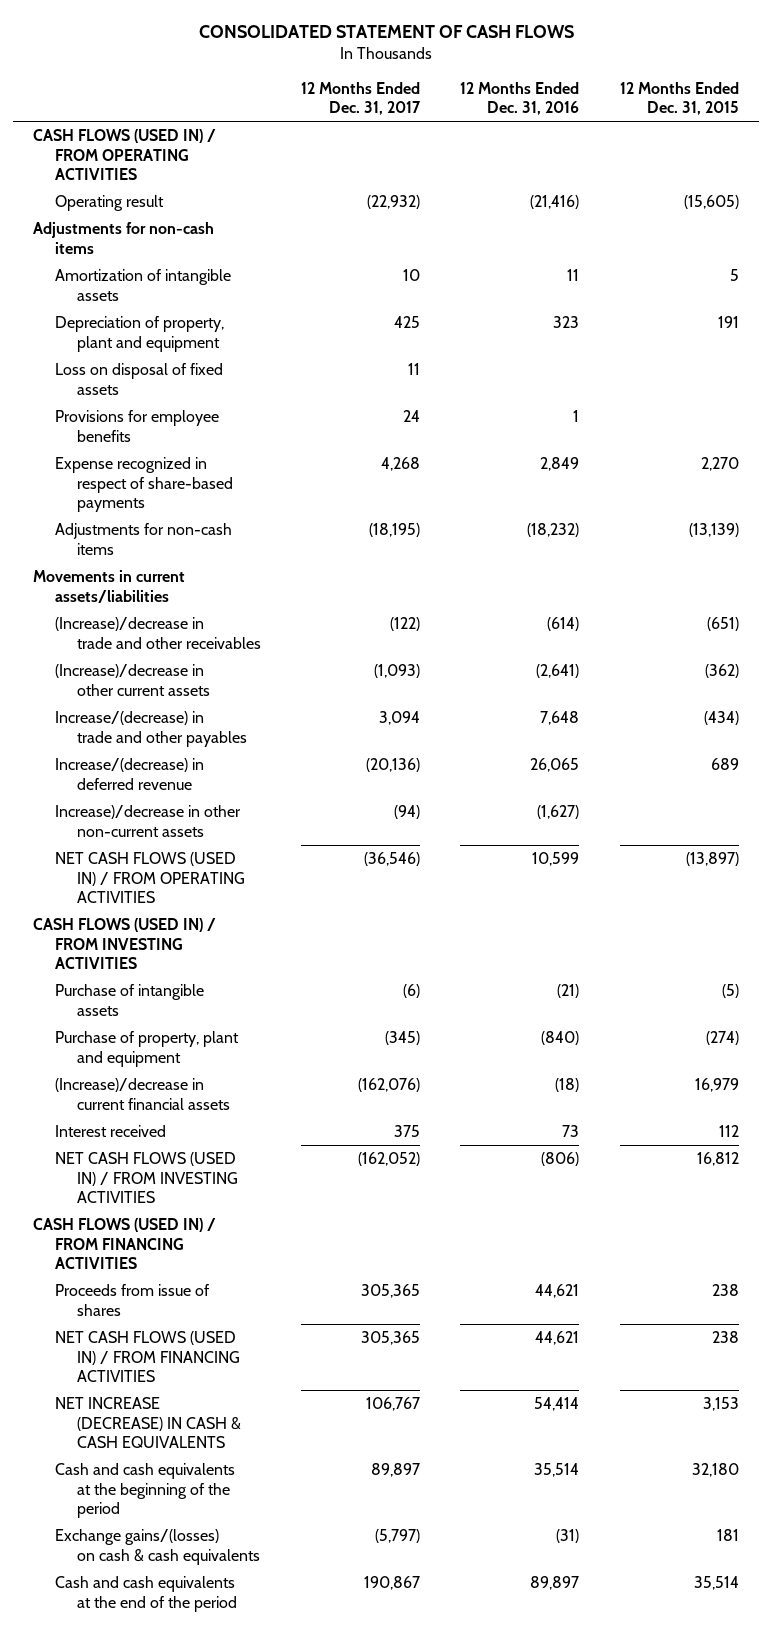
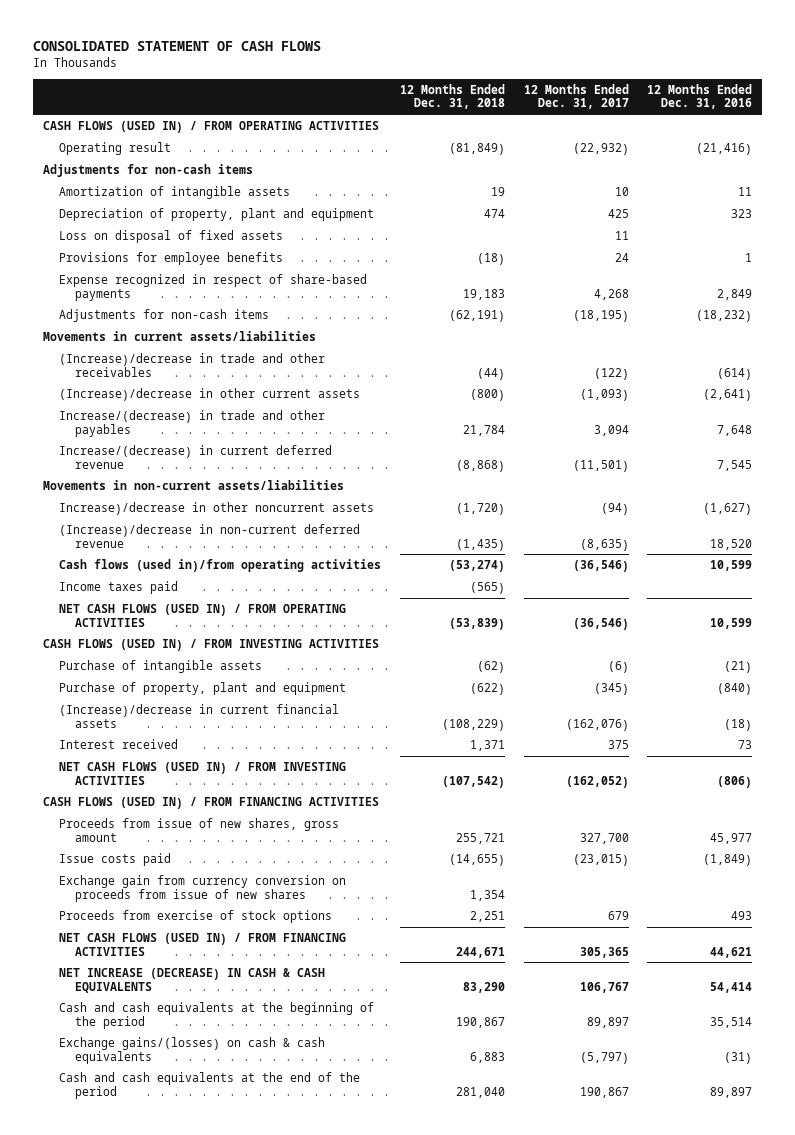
- | 12 Months Ended Dec. 31, 2017 | 12 Months Ended Dec. 31, 2016 | 12 Months Ended Dec. 31, 2015
+ | 12 Months Ended Dec. 31, 2018 | 12 Months Ended Dec. 31, 2017 | 12 Months Ended Dec. 31, 2016
- Increase/(decrease) in deferred revenue | (20,136) | 26,065 | 689
- Increase)/decrease in other non-current assets | (94) | (1,627) |
+ Increase/(decrease) in current deferred revenue | (8,868) | (11,501) | 7,545
+ Movements in non-current assets/liabilities
+ Increase)/decrease in other noncurrent assets | (1,720) | (94) | (1,627)
+ (Increase)/decrease in non-current deferred revenue | (1,435) | (8,635) | 18,520
+ Cash flows (used in)/from operating activities | (53,274) | (36,546) | 10,599
+ Income taxes paid | (565) | |
- Proceeds from issue of shares | 305,365 | 44,621 | 238
+ Proceeds from issue of new shares, gross amount | 255,721 | 327,700 | 45,977
+ Issue costs paid | (14,655) | (23,015) | (1,849)
+ Exchange gain from currency conversion on proceeds from issue of new shares | 1,354 | |
+ Proceeds from exercise of stock options | 2,251 | 679 | 493

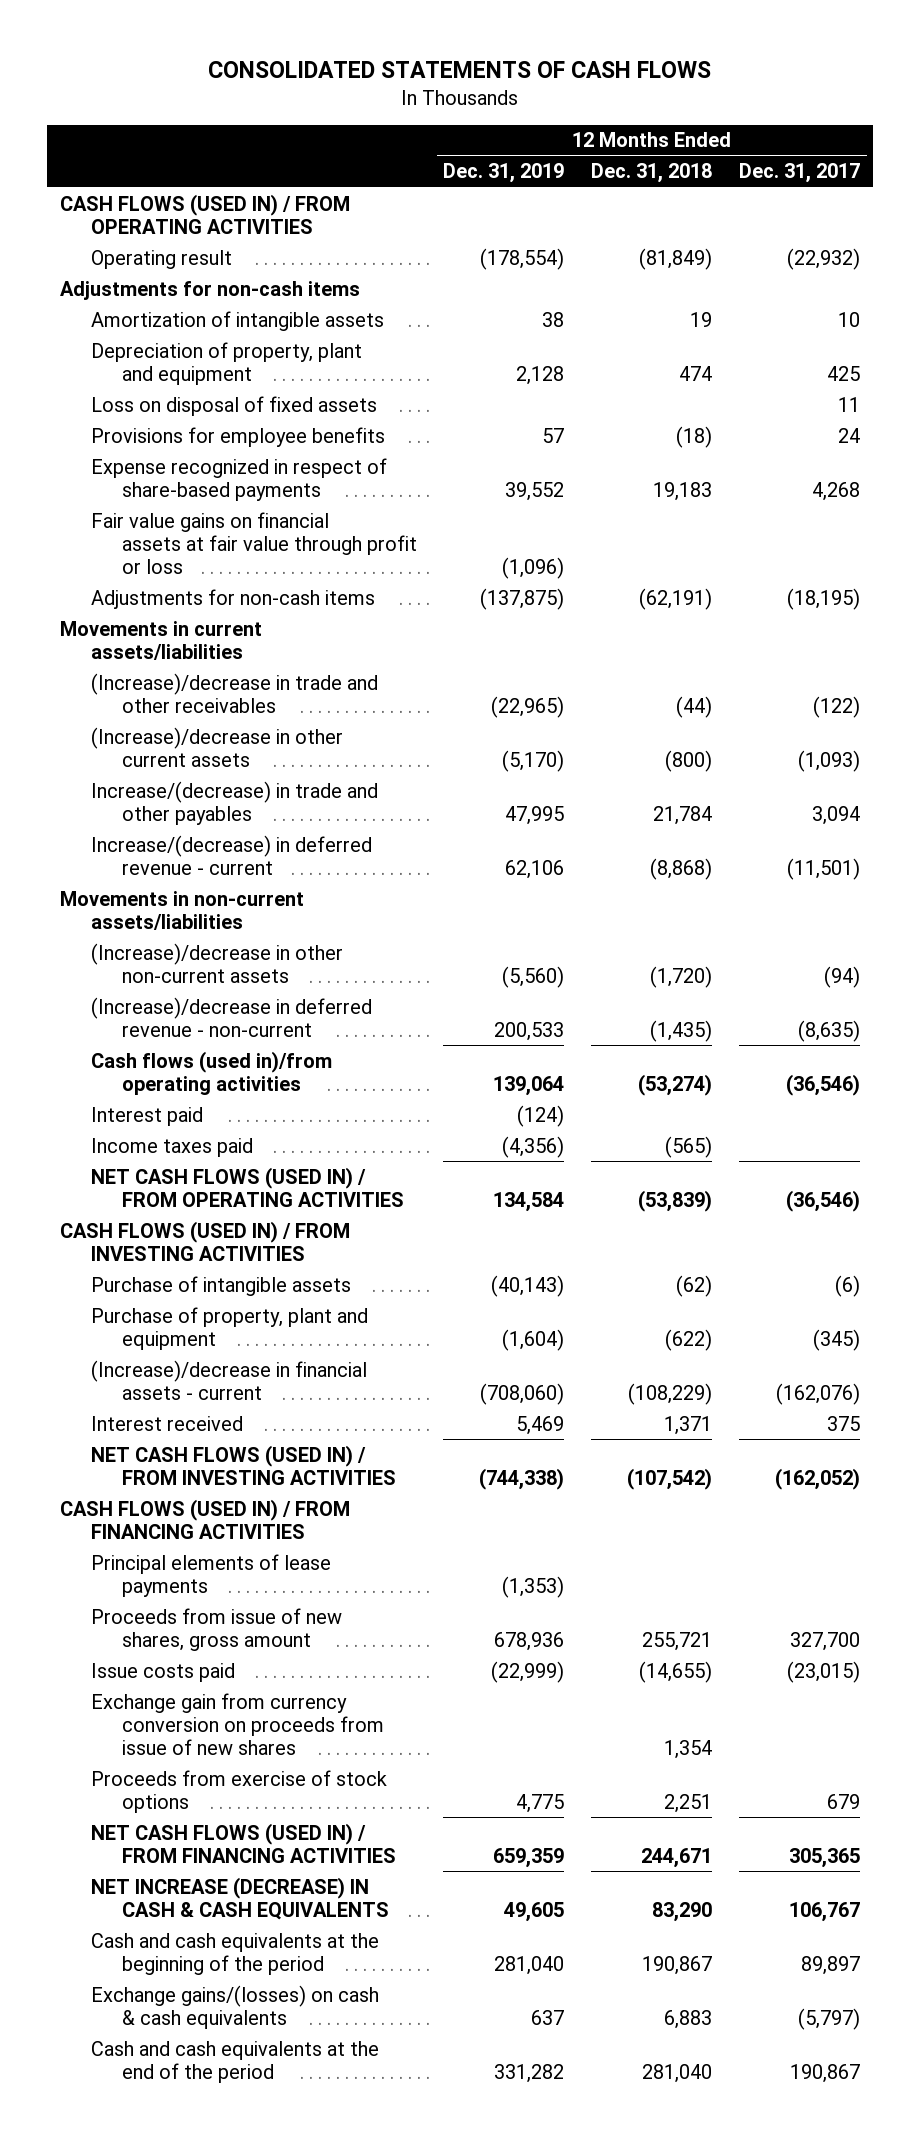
- CONSOLIDATED STATEMENT OF CASH FLOWS
+ CONSOLIDATED STATEMENTS OF CASH FLOWS
- | 12 Months Ended Dec. 31, 2018 | 12 Months Ended Dec. 31, 2017 | 12 Months Ended Dec. 31, 2016
+ | 12 Months Ended Dec. 31, 2019 | 12 Months Ended Dec. 31, 2018 | 12 Months Ended Dec. 31, 2017
+ Fair value gains on financial assets at fair value through profit or loss | (1,096) | |
- Increase/(decrease) in current deferred revenue | (8,868) | (11,501) | 7,545
+ Increase/(decrease) in deferred revenue - current | 62,106 | (8,868) | (11,501)
- Increase)/decrease in other noncurrent assets | (1,720) | (94) | (1,627)
- (Increase)/decrease in non-current deferred revenue | (1,435) | (8,635) | 18,520
+ (Increase)/decrease in other non-current assets | (5,560) | (1,720) | (94)
+ (Increase)/decrease in deferred revenue - non-current | 200,533 | (1,435) | (8,635)
+ Interest paid | (124) | |
- (Increase)/decrease in current financial assets | (108,229) | (162,076) | (18)
+ (Increase)/decrease in financial assets - current | (708,060) | (108,229) | (162,076)
+ Principal elements of lease payments | (1,353) | |

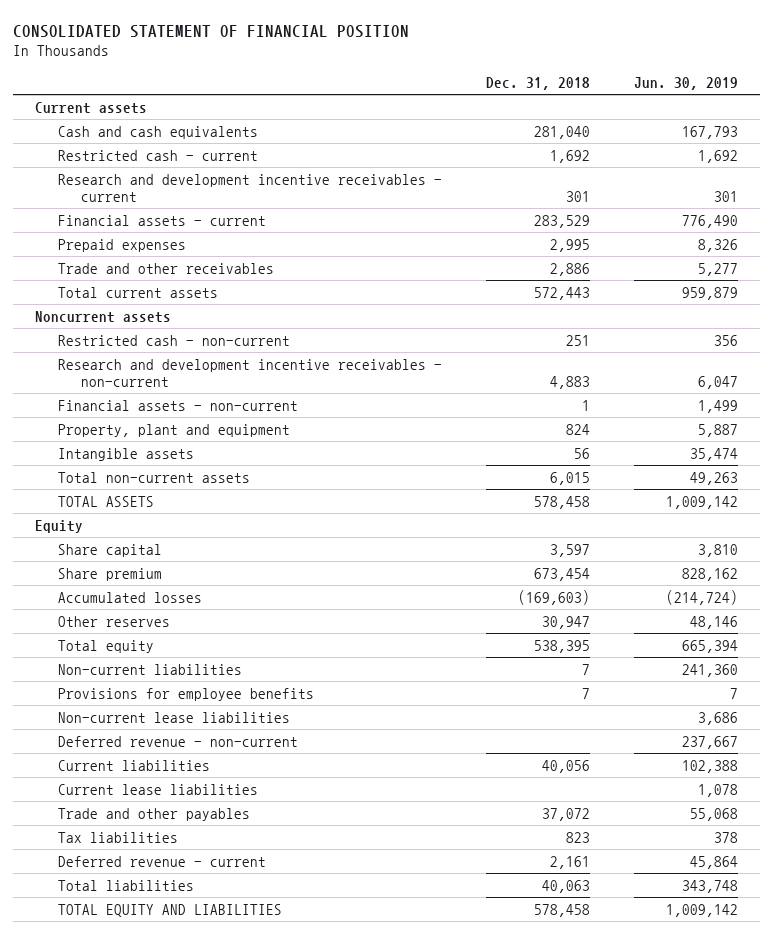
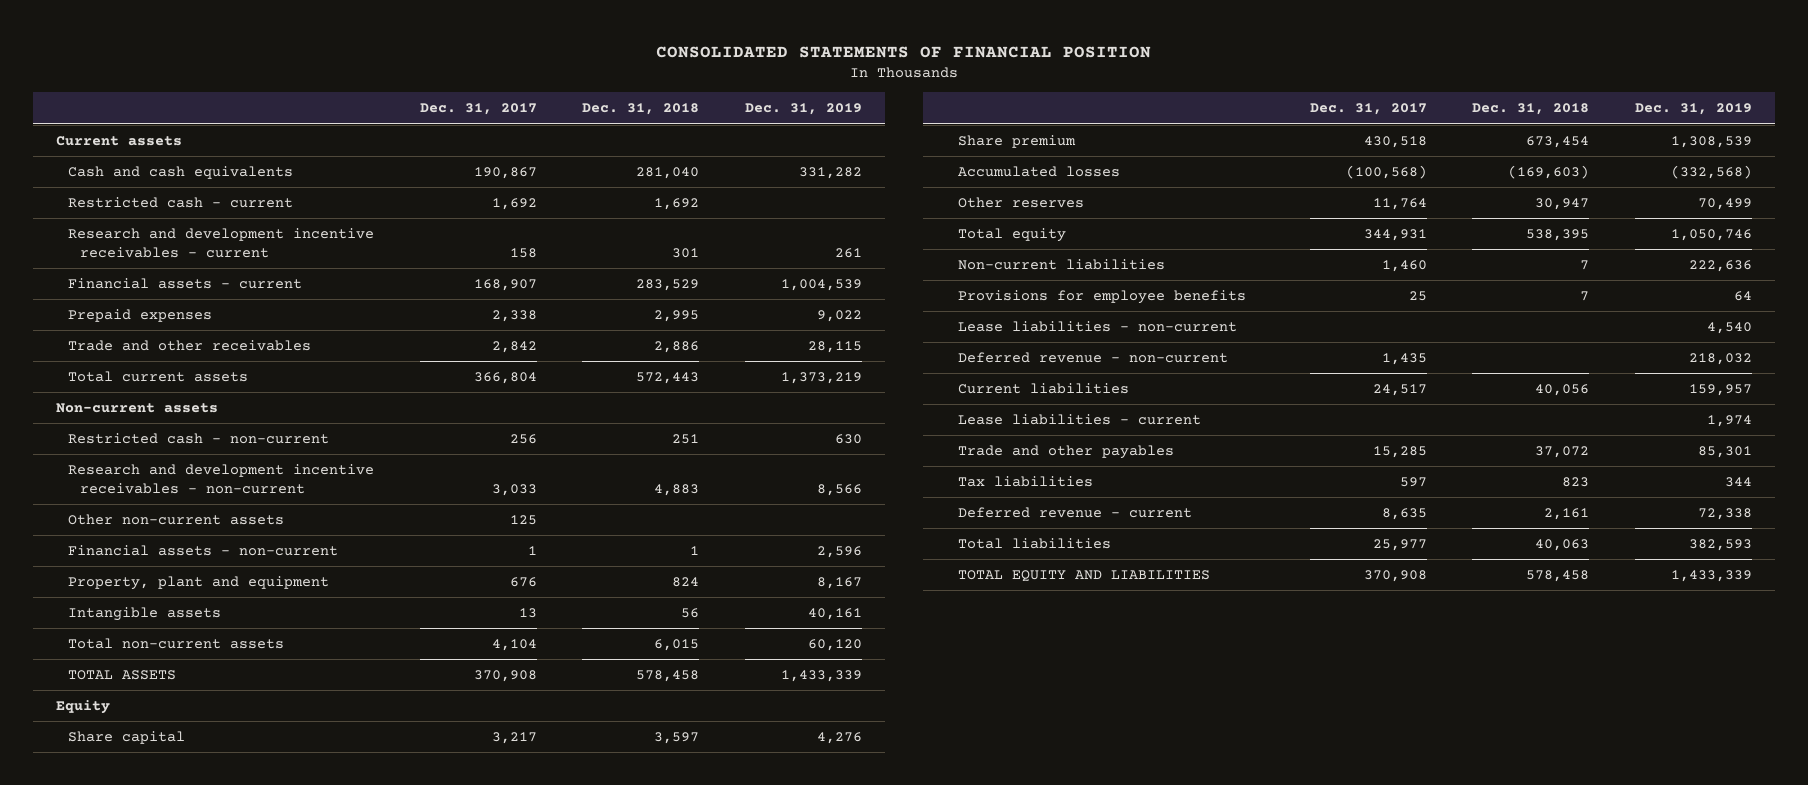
- CONSOLIDATED STATEMENT OF FINANCIAL POSITION
+ CONSOLIDATED STATEMENTS OF FINANCIAL POSITION
- | Dec. 31, 2018 | Jun. 30, 2019
+ | Dec. 31, 2017 | Dec. 31, 2018 | Dec. 31, 2019
- Noncurrent assets
+ Non-current assets
+ Other non-current assets | 125 | |
- Non-current lease liabilities | | 3,686
+ Lease liabilities - non-current | | | 4,540
- Current lease liabilities | | 1,078
+ Lease liabilities - current | | | 1,974

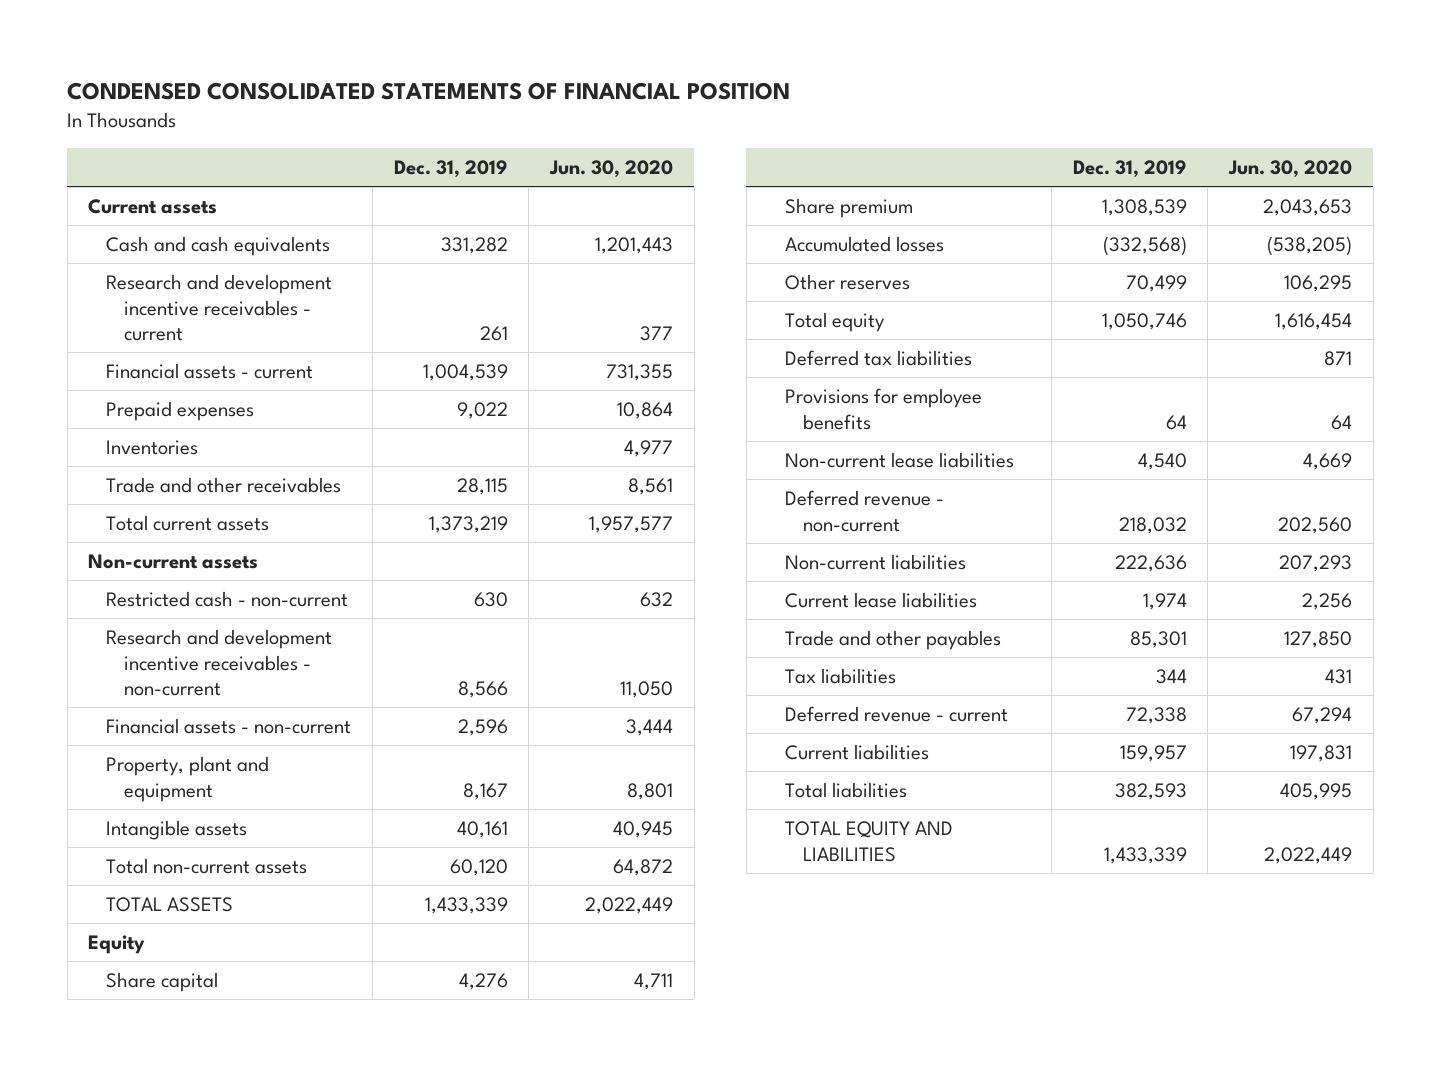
- CONSOLIDATED STATEMENTS OF FINANCIAL POSITION
+ CONDENSED CONSOLIDATED STATEMENTS OF FINANCIAL POSITION
- | Dec. 31, 2017 | Dec. 31, 2018 | Dec. 31, 2019
+ | Dec. 31, 2019 | Jun. 30, 2020
- Restricted cash - current | 1,692 | 1,692 |
+ Inventories | | 4,977
- Other non-current assets | 125 | |
+ Deferred tax liabilities | | 871
- Lease liabilities - non-current | | | 4,540
+ Non-current lease liabilities | 4,540 | 4,669
- Lease liabilities - current | | | 1,974
moved down: Non-current liabilities | 222,636 | 207,293
+ Current lease liabilities | 1,974 | 2,256
moved down: Current liabilities | 159,957 | 197,831

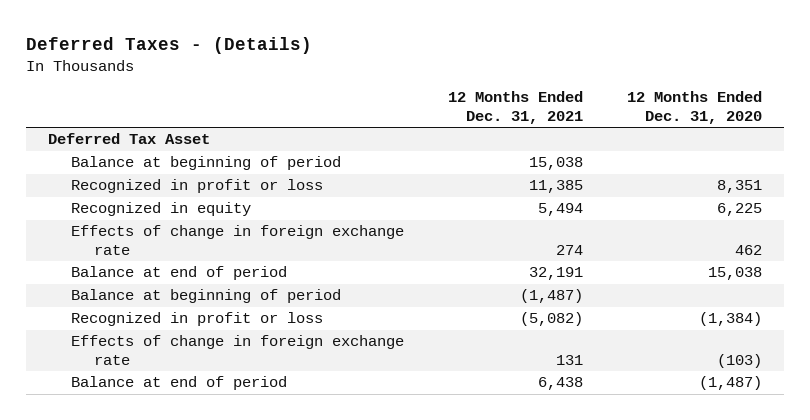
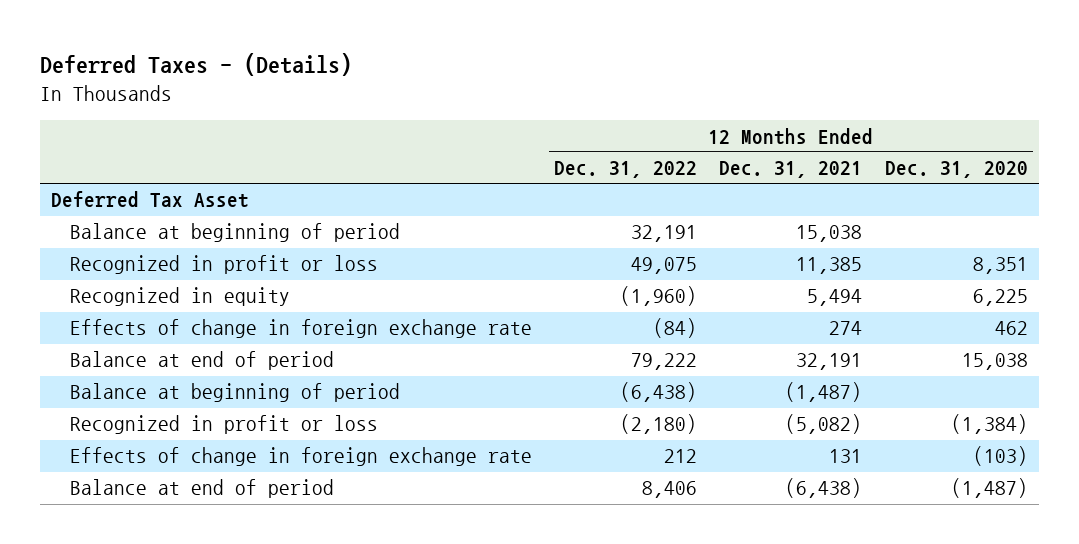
- | 12 Months Ended Dec. 31, 2021 | 12 Months Ended Dec. 31, 2020
+ | 12 Months Ended Dec. 31, 2022 | 12 Months Ended Dec. 31, 2021 | 12 Months Ended Dec. 31, 2020
- Balance at end of period | 6,438 | (1,487)
+ Balance at end of period | 8,406 | (6,438) | (1,487)

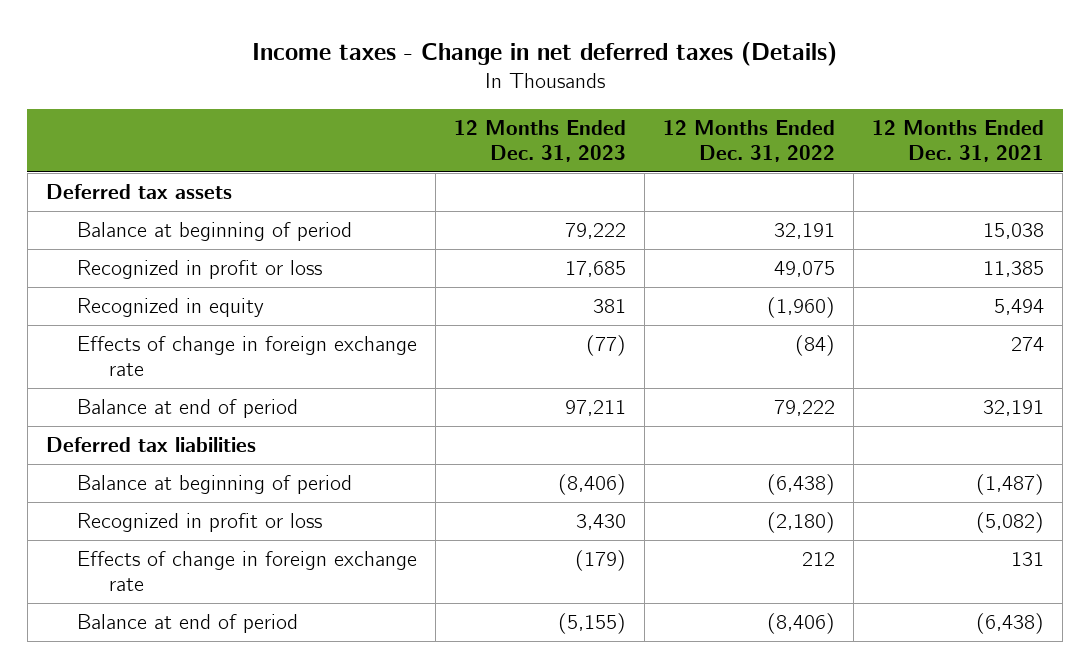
- Deferred Taxes - (Details)
+ Income taxes - Change in net deferred taxes (Details)
- | 12 Months Ended Dec. 31, 2022 | 12 Months Ended Dec. 31, 2021 | 12 Months Ended Dec. 31, 2020
+ | 12 Months Ended Dec. 31, 2023 | 12 Months Ended Dec. 31, 2022 | 12 Months Ended Dec. 31, 2021
- Deferred Tax Asset
+ Deferred tax assets
+ Deferred tax liabilities
- Balance at end of period | 8,406 | (6,438) | (1,487)
+ Balance at end of period | (5,155) | (8,406) | (6,438)

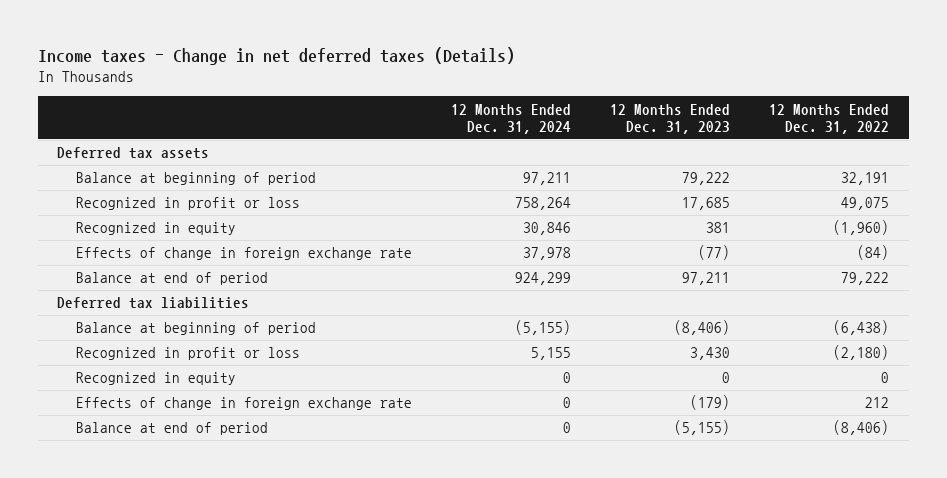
- | 12 Months Ended Dec. 31, 2023 | 12 Months Ended Dec. 31, 2022 | 12 Months Ended Dec. 31, 2021
+ | 12 Months Ended Dec. 31, 2024 | 12 Months Ended Dec. 31, 2023 | 12 Months Ended Dec. 31, 2022
+ Recognized in equity | 0 | 0 | 0

